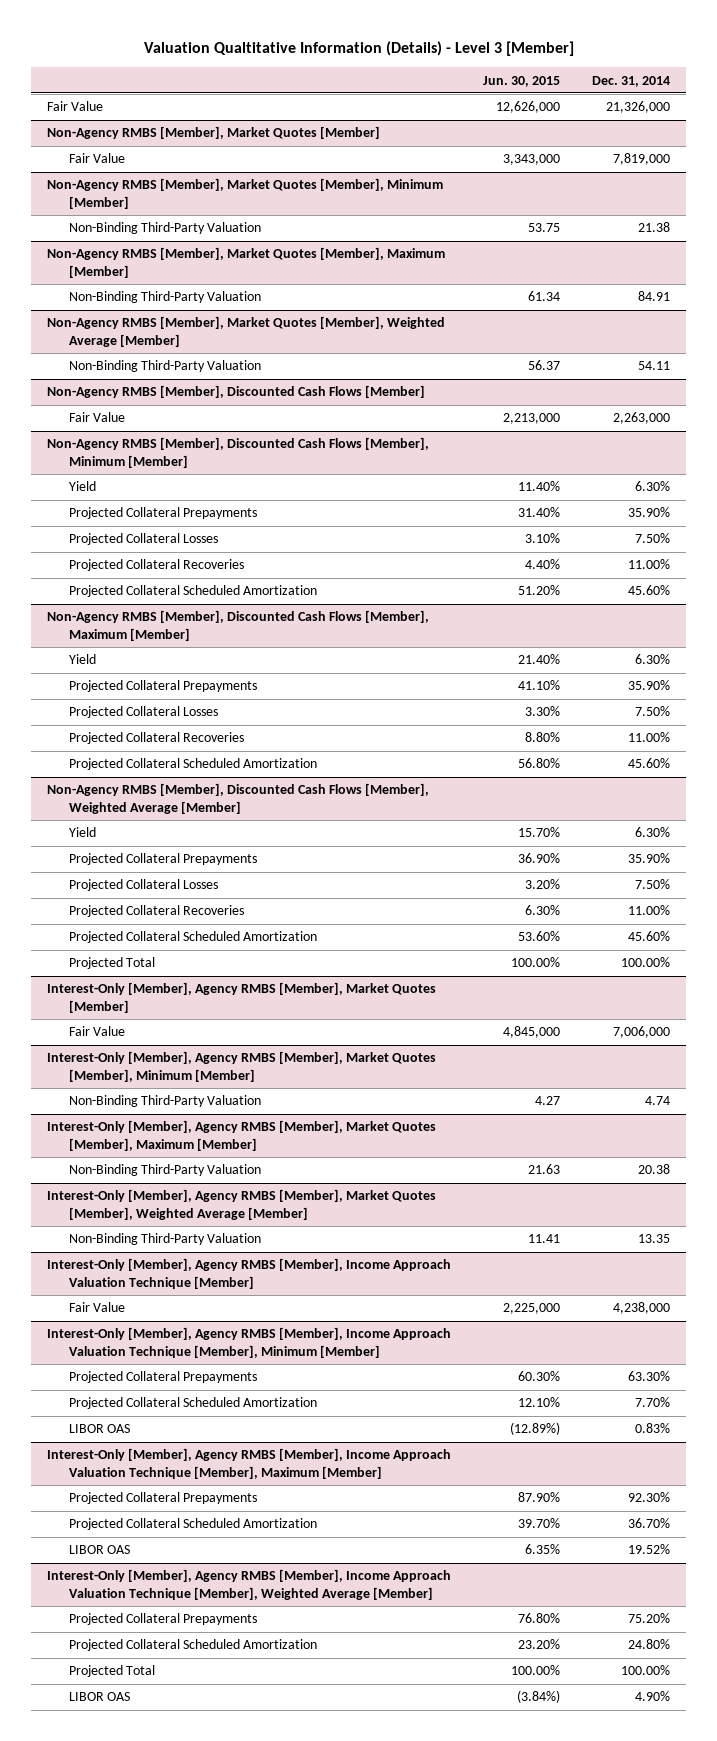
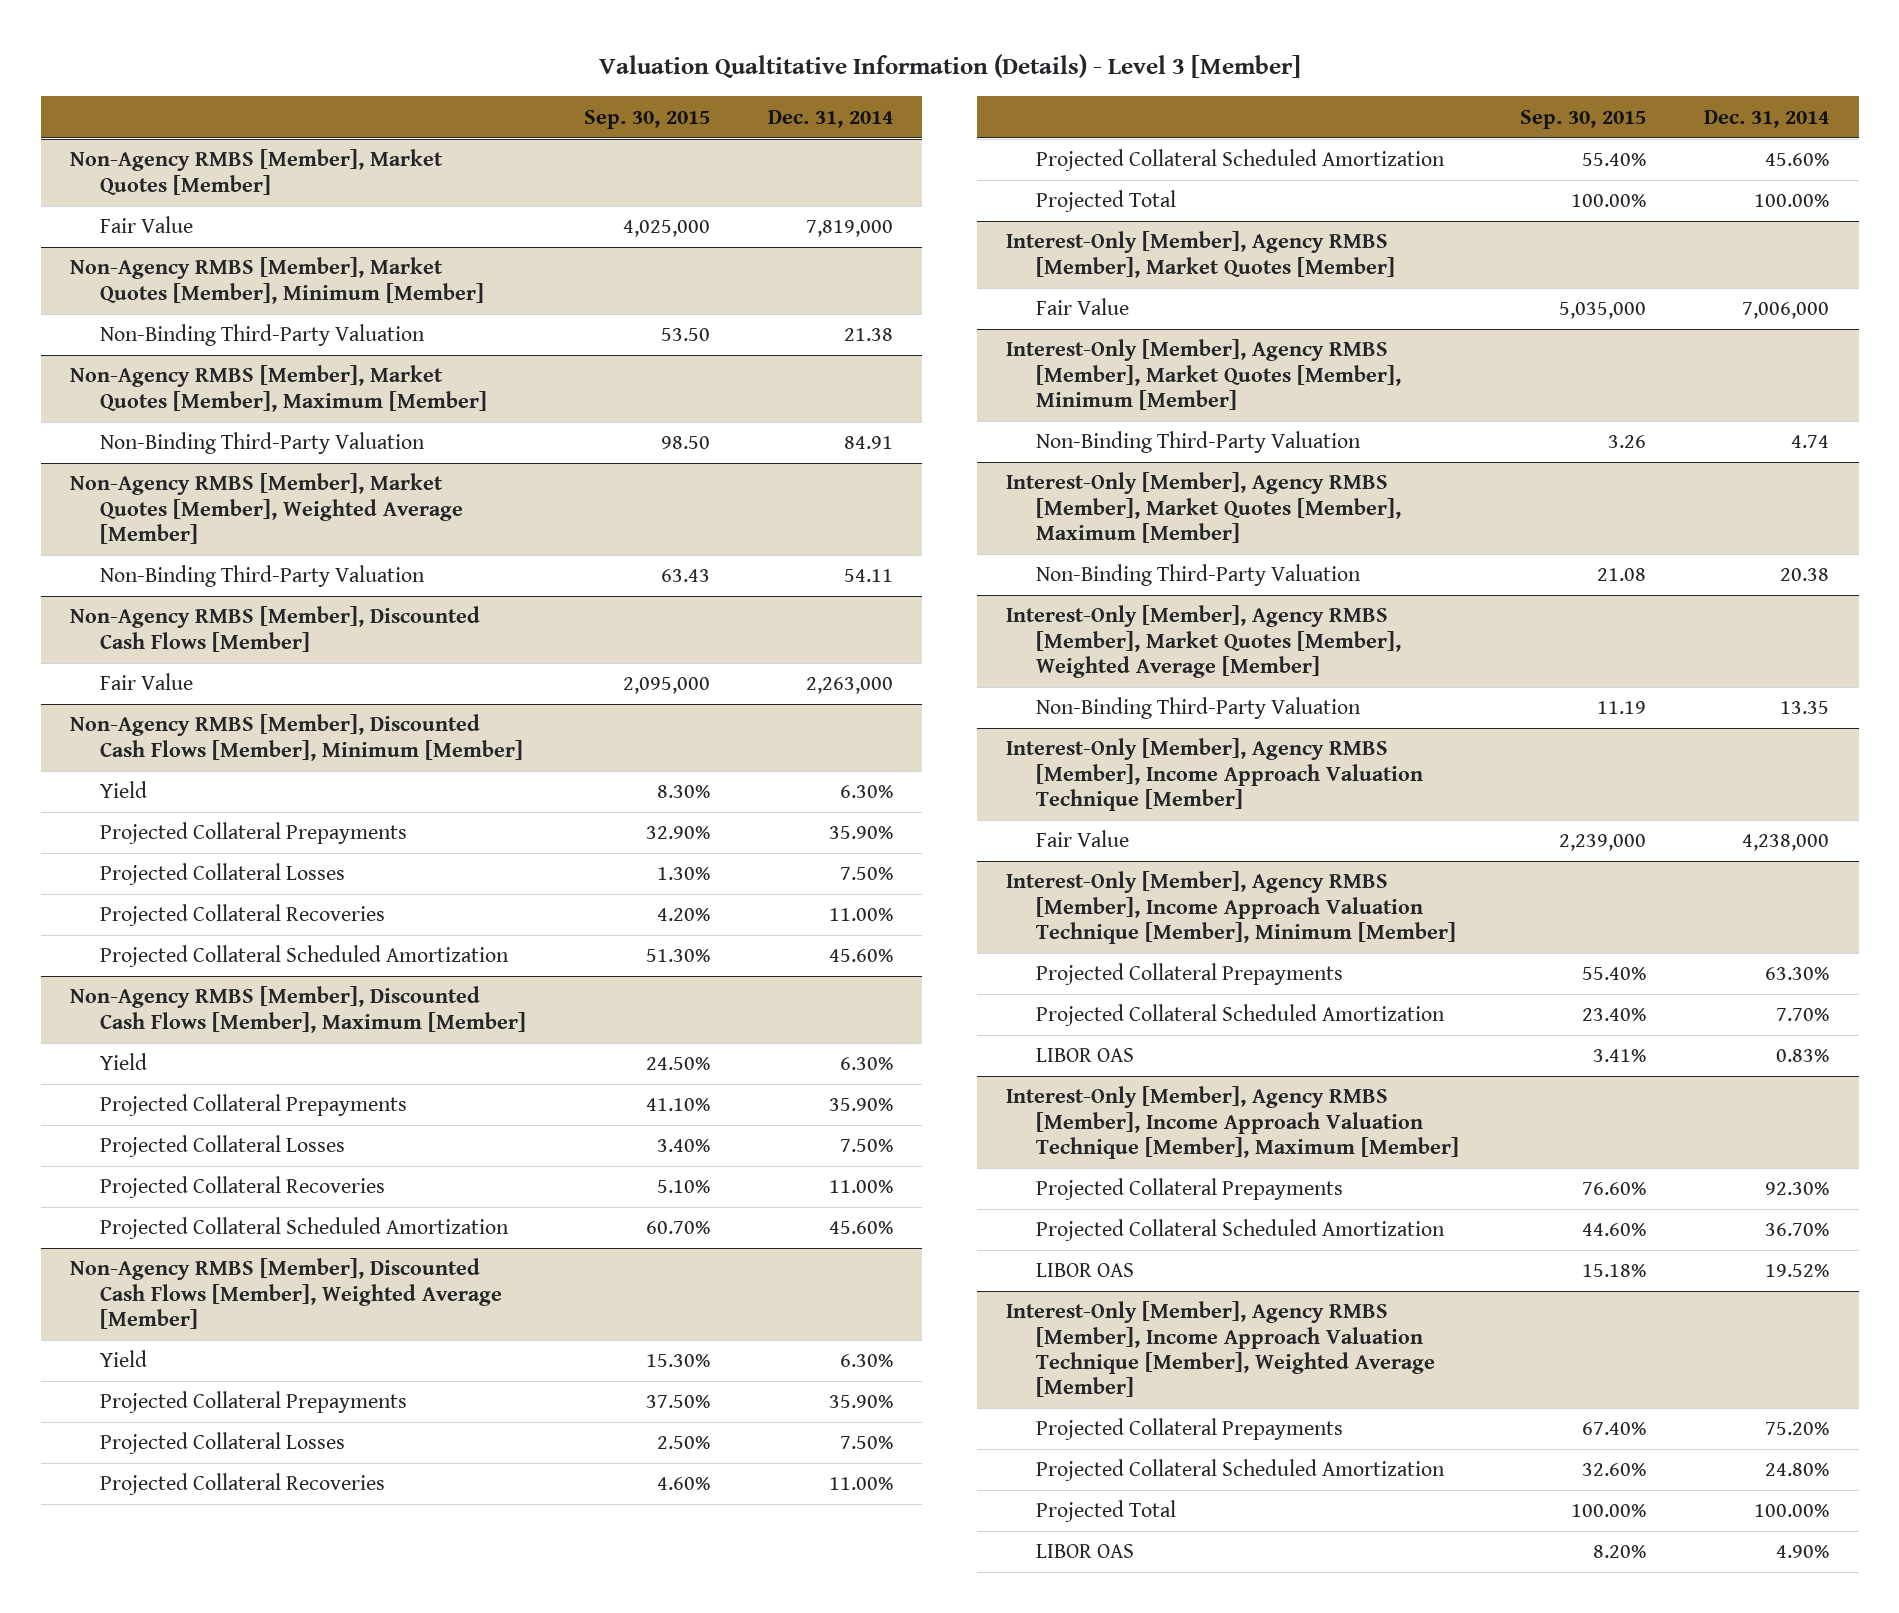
- | Jun. 30, 2015 | Dec. 31, 2014
+ | Sep. 30, 2015 | Dec. 31, 2014
- Fair Value | 12,626,000 | 21,326,000

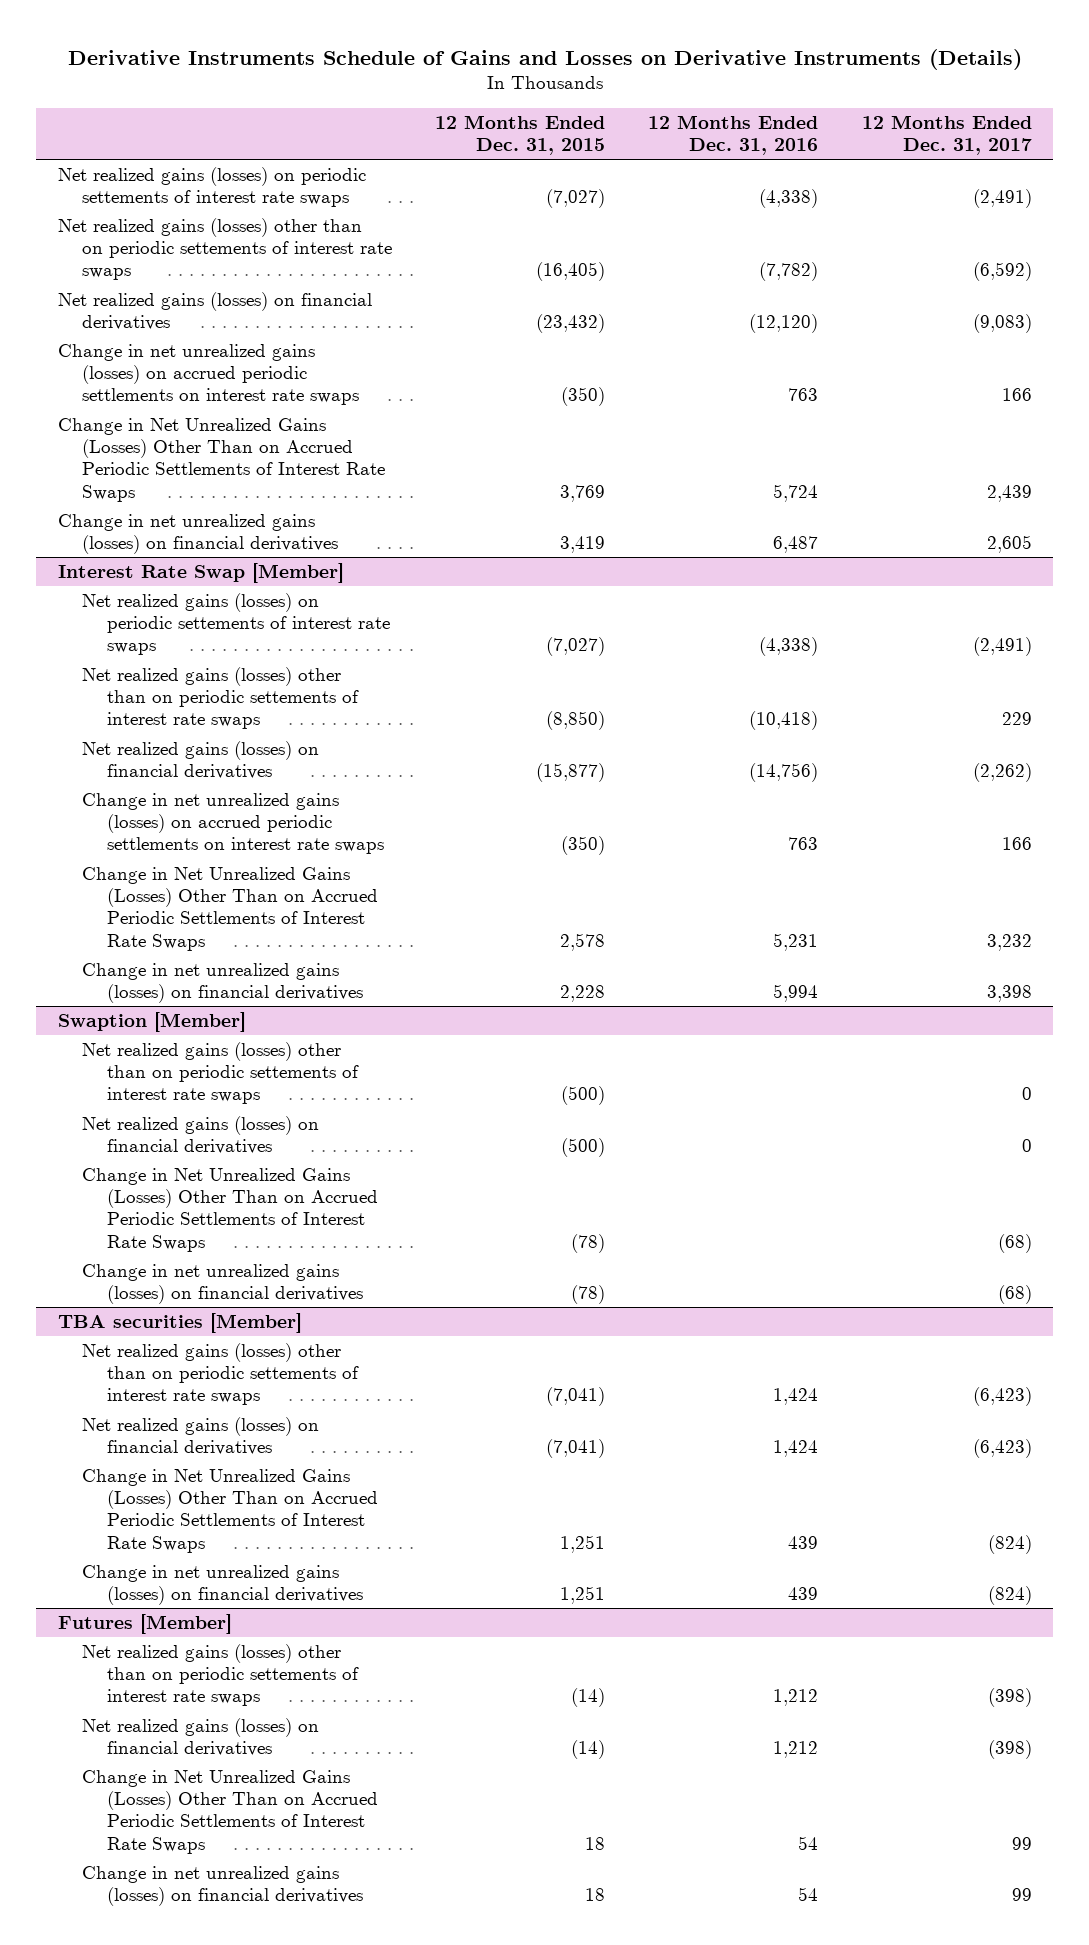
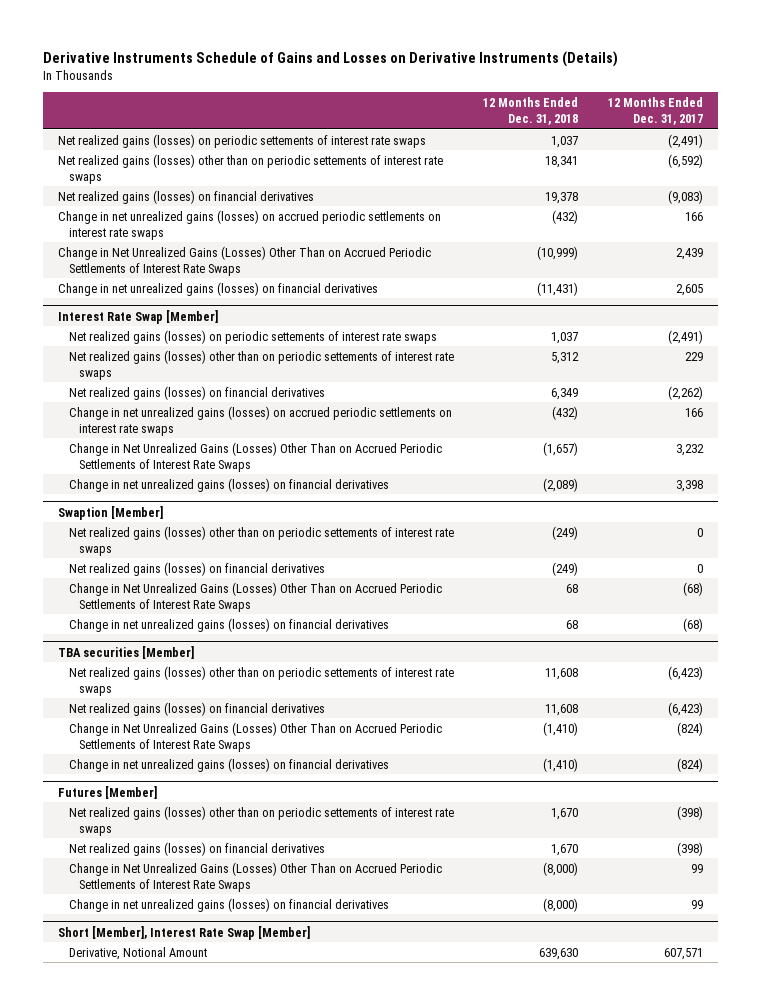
- | 12 Months Ended Dec. 31, 2015 | 12 Months Ended Dec. 31, 2016 | 12 Months Ended Dec. 31, 2017
+ | 12 Months Ended Dec. 31, 2018 | 12 Months Ended Dec. 31, 2017
+ Short [Member], Interest Rate Swap [Member]
+ Derivative, Notional Amount | 639,630 | 607,571

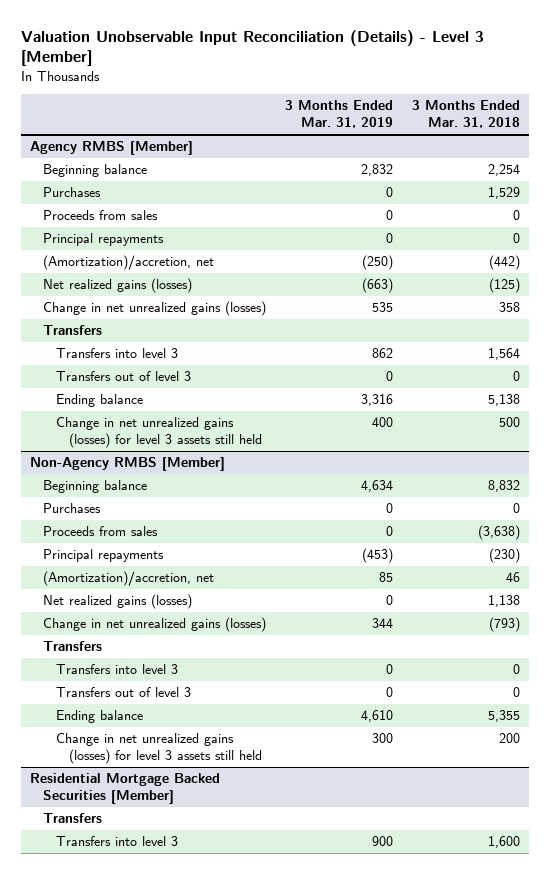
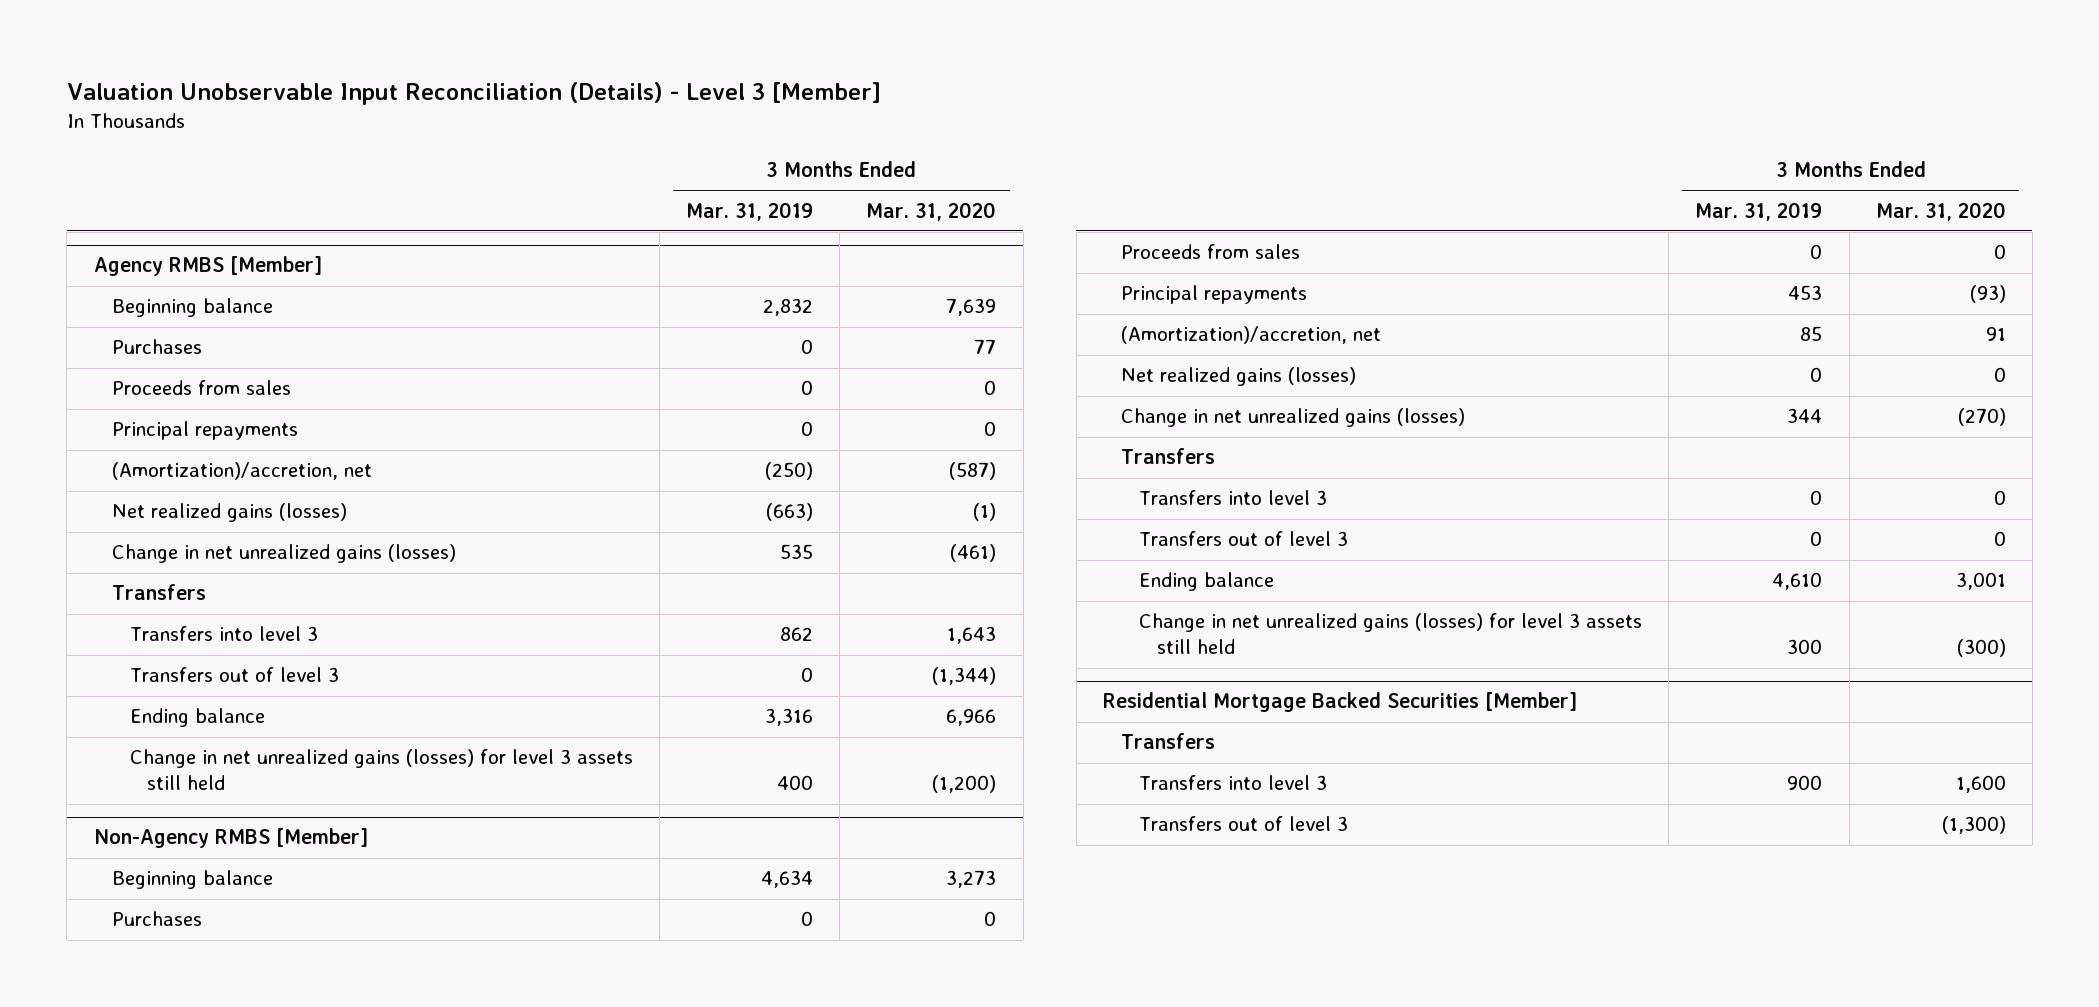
- | 3 Months Ended Mar. 31, 2019 | 3 Months Ended Mar. 31, 2018
+ | 3 Months Ended Mar. 31, 2019 | 3 Months Ended Mar. 31, 2020
@ Non-Agency RMBS [Member]
- Principal repayments | (453) | (230)
+ Principal repayments | 453 | (93)
@ Residential Mortgage Backed Securities [Member]
+ Transfers out of level 3 | | (1,300)

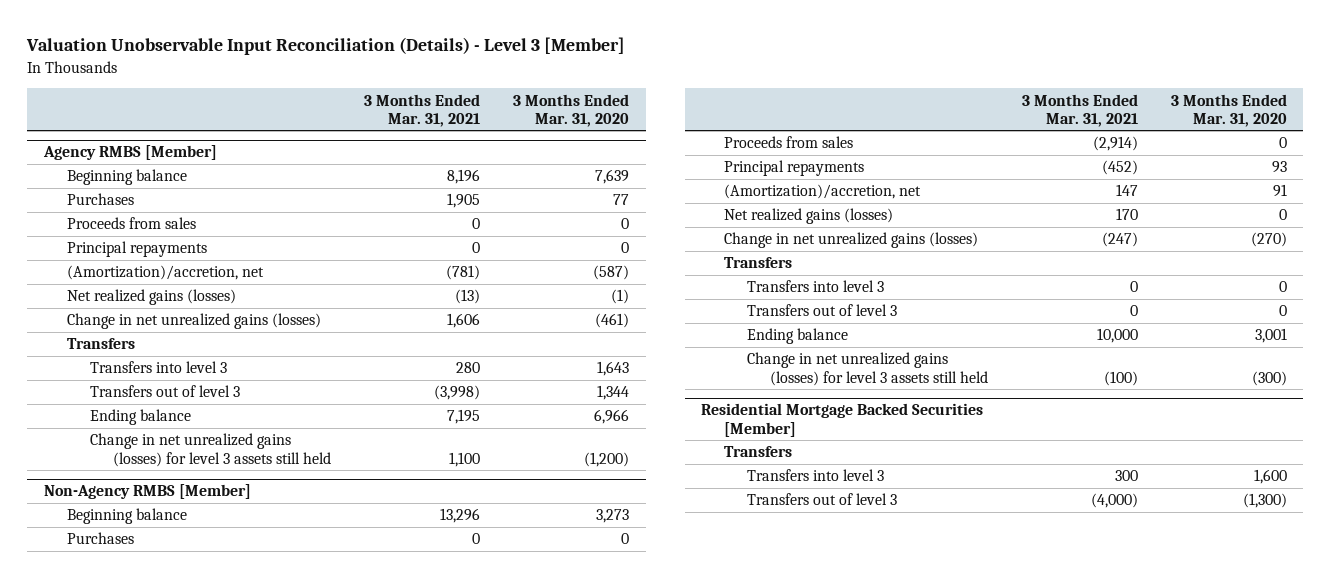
- | 3 Months Ended Mar. 31, 2019 | 3 Months Ended Mar. 31, 2020
+ | 3 Months Ended Mar. 31, 2021 | 3 Months Ended Mar. 31, 2020
@ Agency RMBS [Member]
- Transfers out of level 3 | 0 | (1,344)
+ Transfers out of level 3 | (3,998) | 1,344
@ Non-Agency RMBS [Member]
- Principal repayments | 453 | (93)
+ Principal repayments | (452) | 93

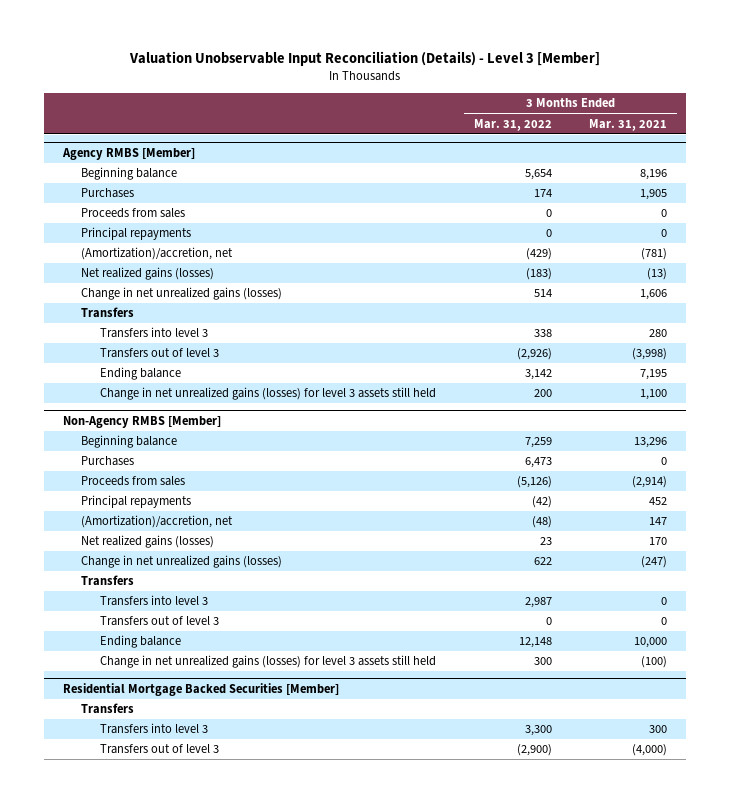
- | 3 Months Ended Mar. 31, 2021 | 3 Months Ended Mar. 31, 2020
+ | 3 Months Ended Mar. 31, 2022 | 3 Months Ended Mar. 31, 2021
@ Non-Agency RMBS [Member]
- Principal repayments | (452) | 93
+ Principal repayments | (42) | 452

